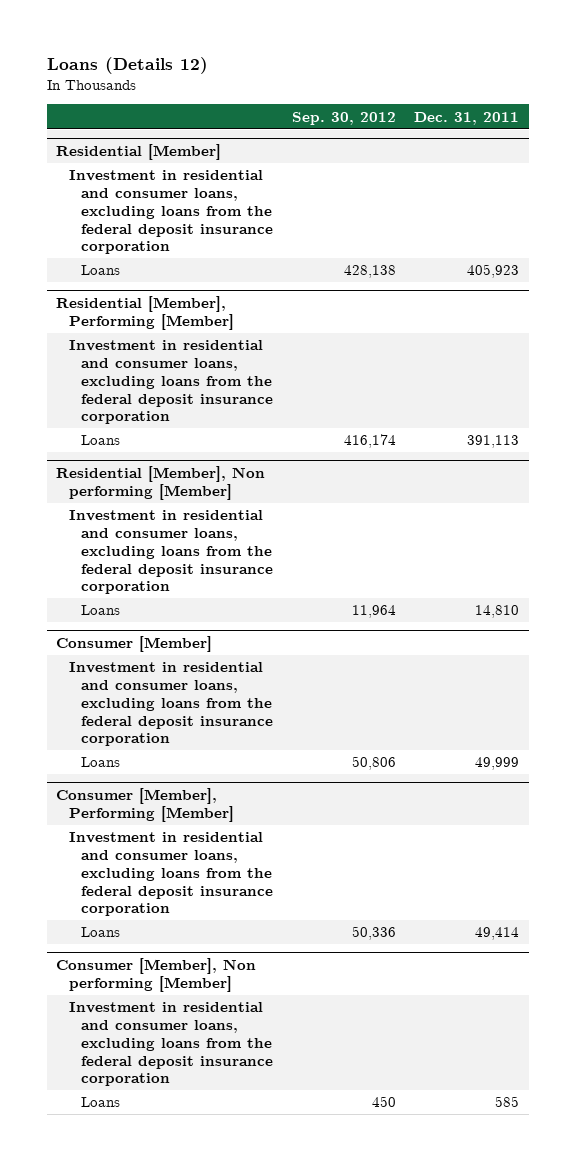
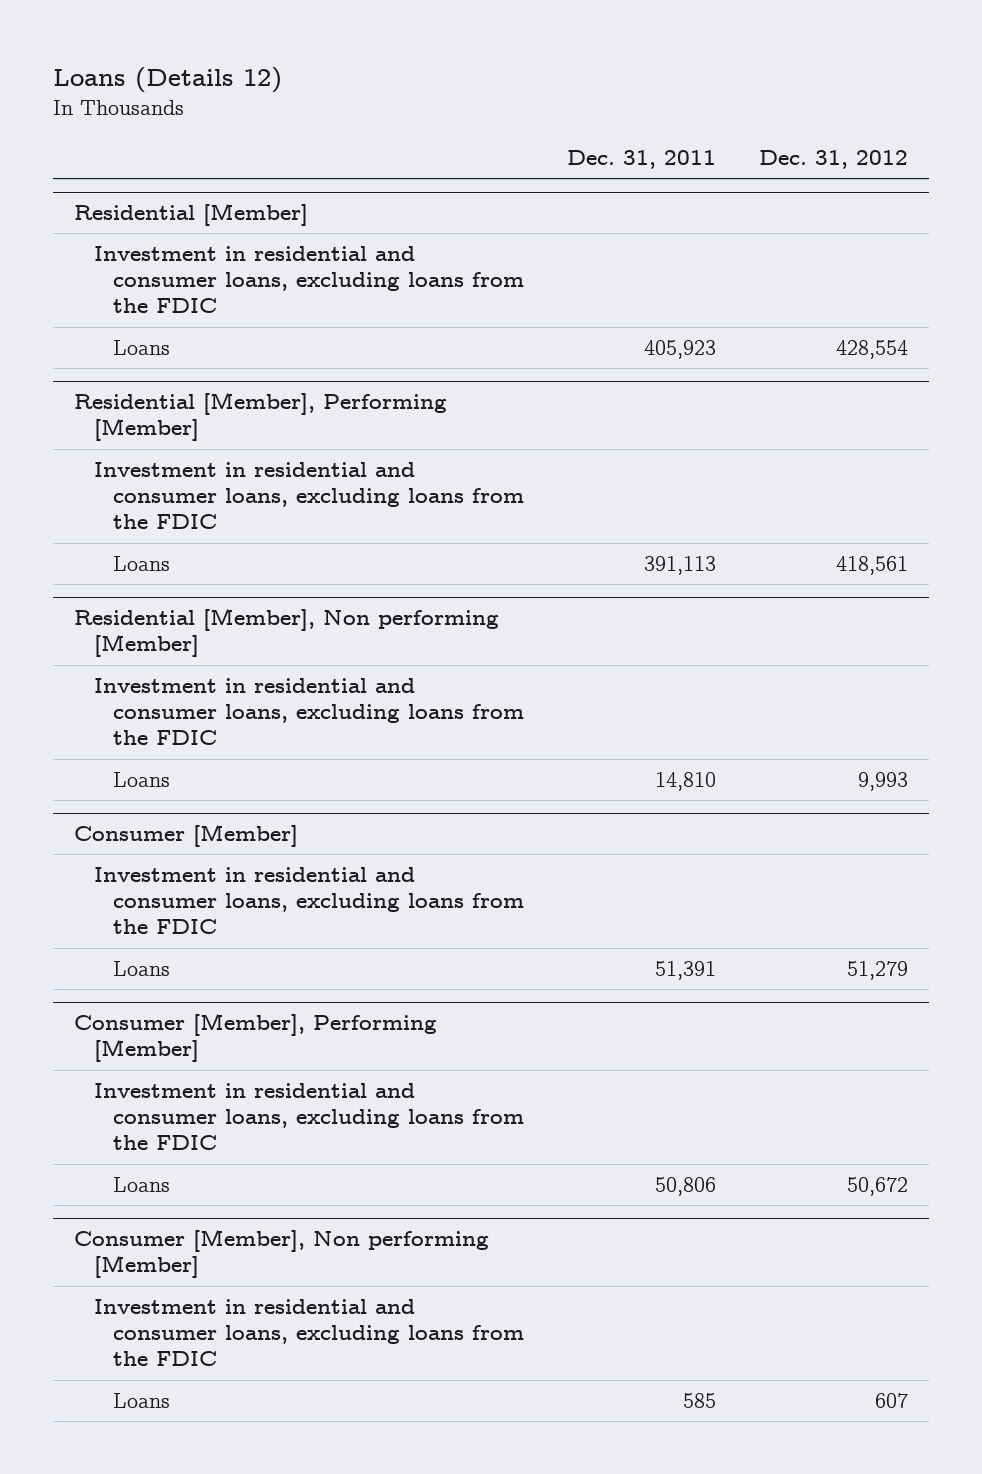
- | Sep. 30, 2012 | Dec. 31, 2011
+ | Dec. 31, 2011 | Dec. 31, 2012
@ Residential [Member]
- Investment in residential and consumer loans, excluding loans from the federal deposit insurance corporation
+ Investment in residential and consumer loans, excluding loans from the FDIC
@ Residential [Member], Performing [Member]
- Investment in residential and consumer loans, excluding loans from the federal deposit insurance corporation
+ Investment in residential and consumer loans, excluding loans from the FDIC
@ Residential [Member], Non performing [Member]
- Investment in residential and consumer loans, excluding loans from the federal deposit insurance corporation
+ Investment in residential and consumer loans, excluding loans from the FDIC
@ Consumer [Member]
- Investment in residential and consumer loans, excluding loans from the federal deposit insurance corporation
- Loans | 50,806 | 49,999
+ Investment in residential and consumer loans, excluding loans from the FDIC
+ Loans | 51,391 | 51,279
@ Consumer [Member], Performing [Member]
- Investment in residential and consumer loans, excluding loans from the federal deposit insurance corporation
- Loans | 50,336 | 49,414
+ Investment in residential and consumer loans, excluding loans from the FDIC
+ Loans | 50,806 | 50,672
@ Consumer [Member], Non performing [Member]
- Investment in residential and consumer loans, excluding loans from the federal deposit insurance corporation
+ Investment in residential and consumer loans, excluding loans from the FDIC

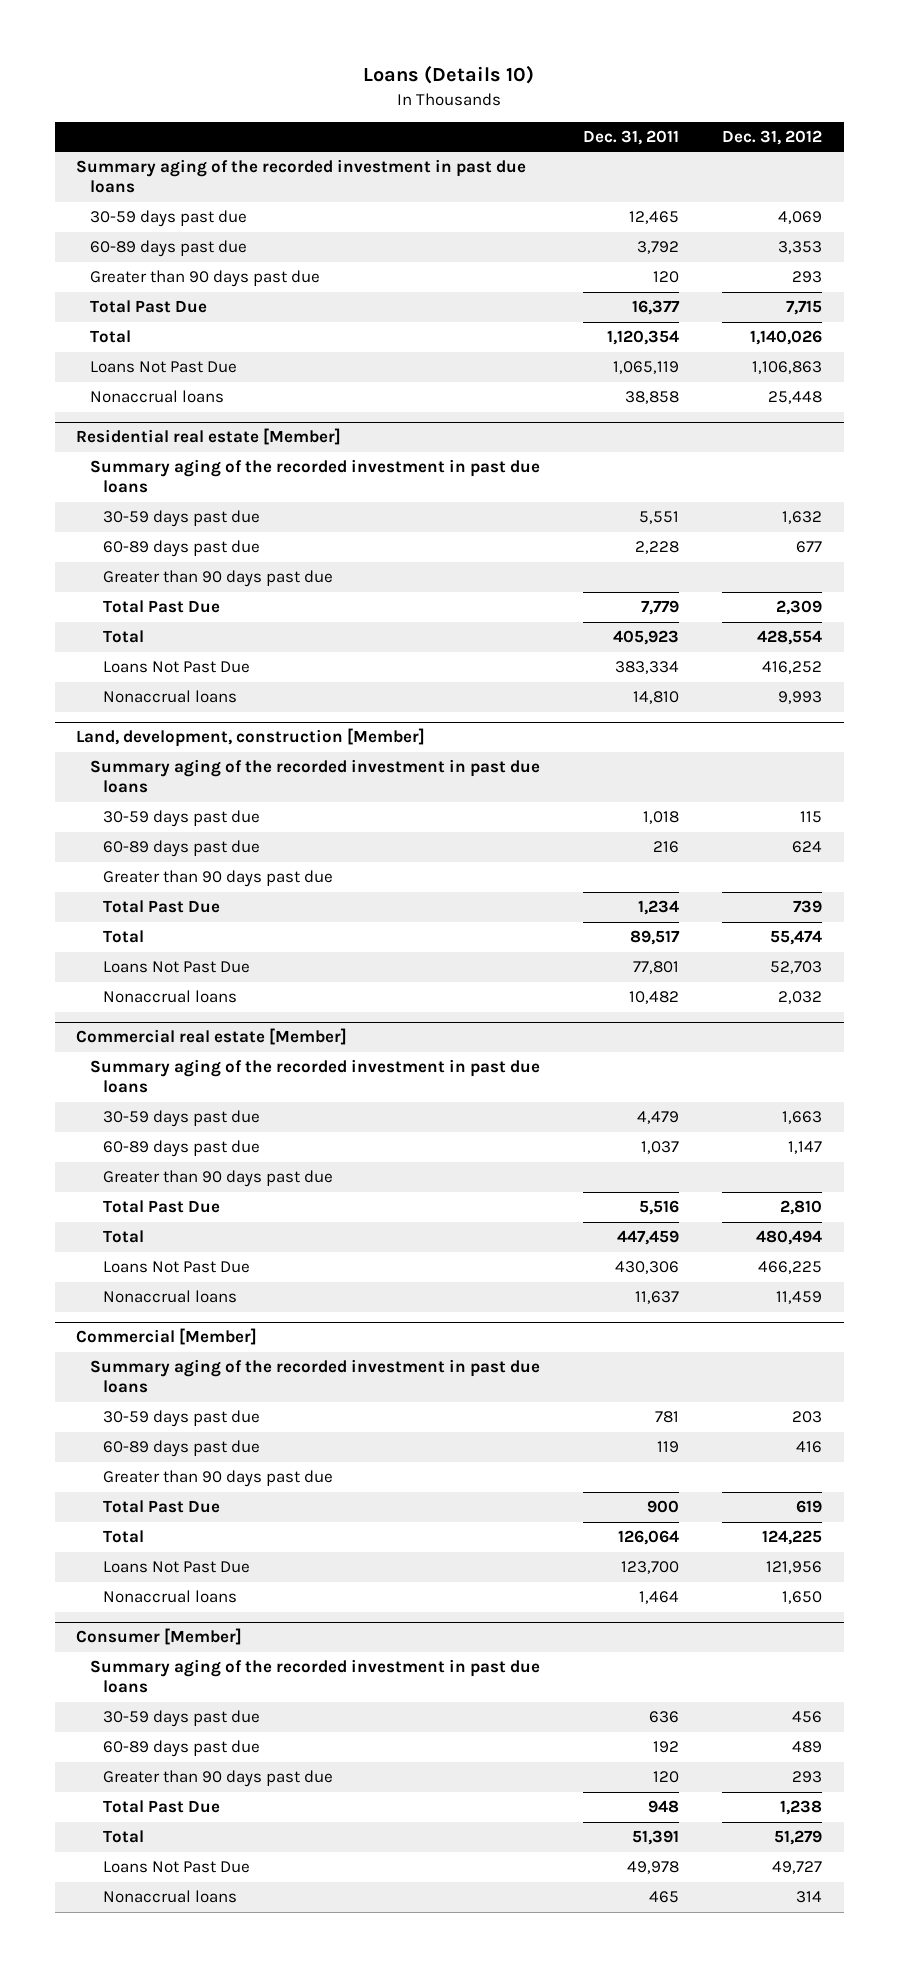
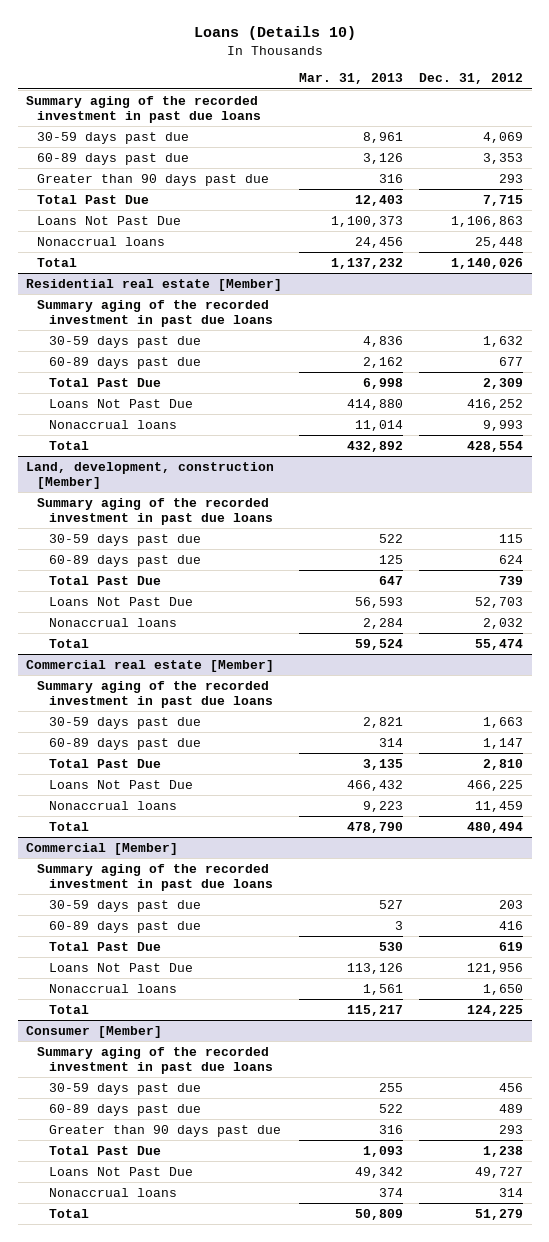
- | Dec. 31, 2011 | Dec. 31, 2012
+ | Mar. 31, 2013 | Dec. 31, 2012
moved down: Total | 1,137,232 | 1,140,026
@ Residential real estate [Member]
- Greater than 90 days past due
moved down: Total | 432,892 | 428,554
@ Land, development, construction [Member]
- Greater than 90 days past due
moved down: Total | 59,524 | 55,474
@ Commercial real estate [Member]
- Greater than 90 days past due
moved down: Total | 478,790 | 480,494
@ Commercial [Member]
- Greater than 90 days past due
moved down: Total | 115,217 | 124,225
@ Consumer [Member]
moved down: Total | 50,809 | 51,279

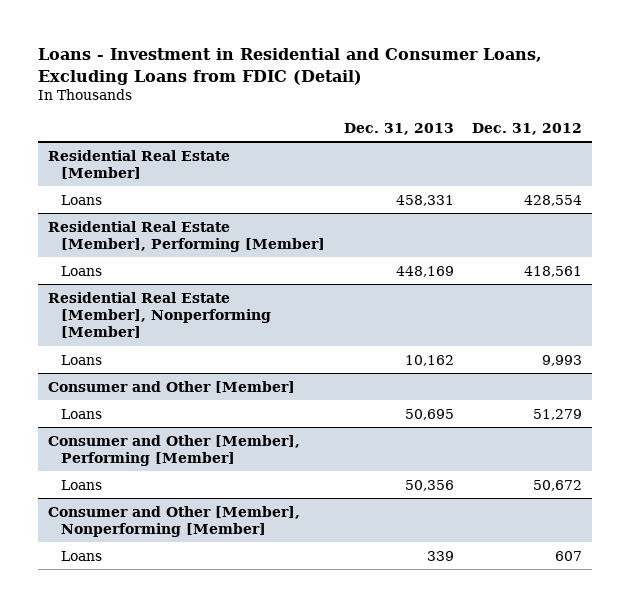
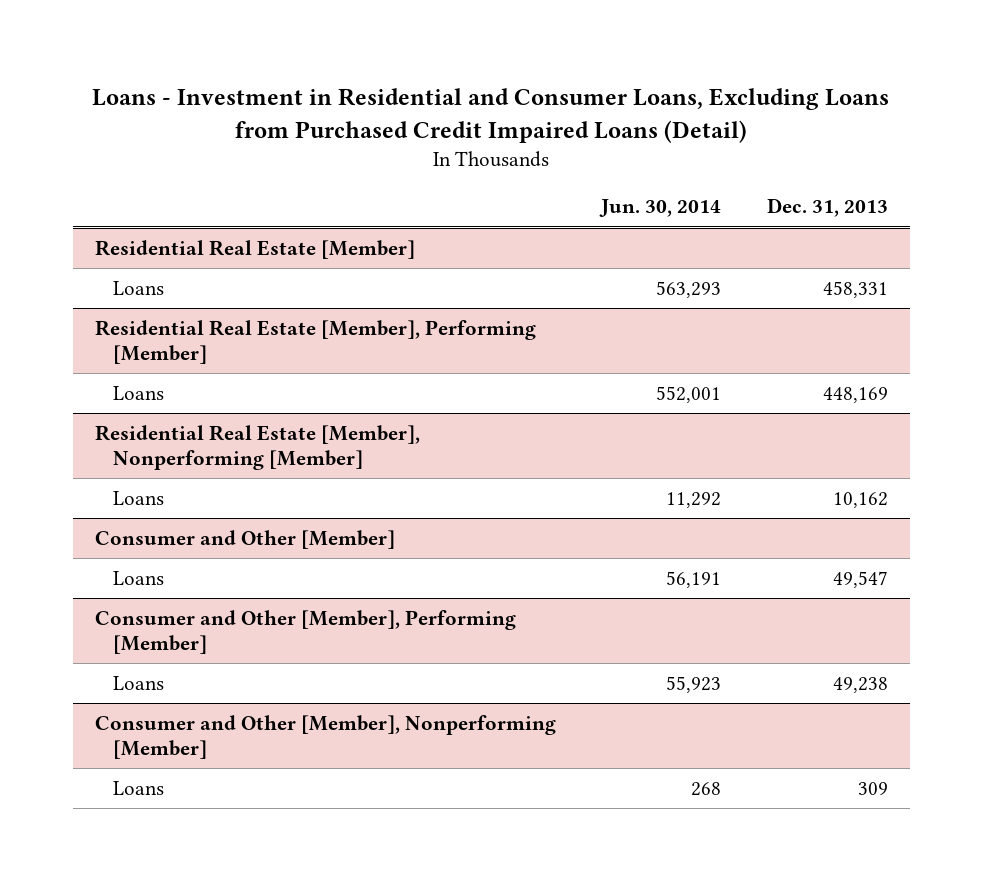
- Loans - Investment in Residential and Consumer Loans, Excluding Loans from FDIC (Detail)
+ Loans - Investment in Residential and Consumer Loans, Excluding Loans from Purchased Credit Impaired Loans (Detail)
- | Dec. 31, 2013 | Dec. 31, 2012
+ | Jun. 30, 2014 | Dec. 31, 2013
@ Consumer and Other [Member]
- Loans | 50,695 | 51,279
+ Loans | 56,191 | 49,547
@ Consumer and Other [Member], Performing [Member]
- Loans | 50,356 | 50,672
+ Loans | 55,923 | 49,238
@ Consumer and Other [Member], Nonperforming [Member]
- Loans | 339 | 607
+ Loans | 268 | 309

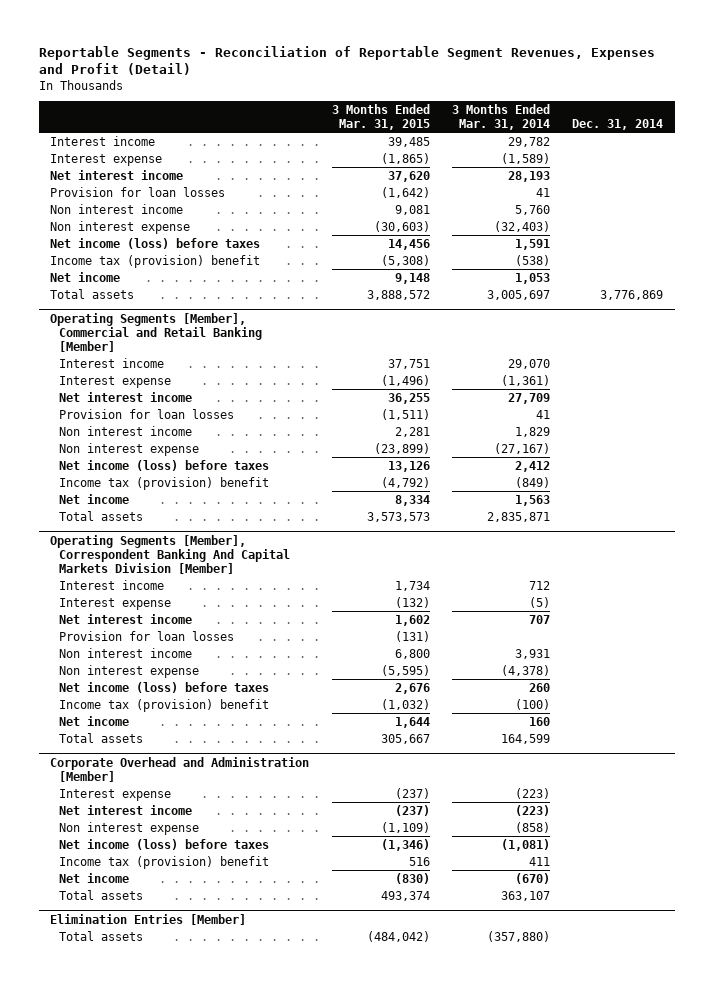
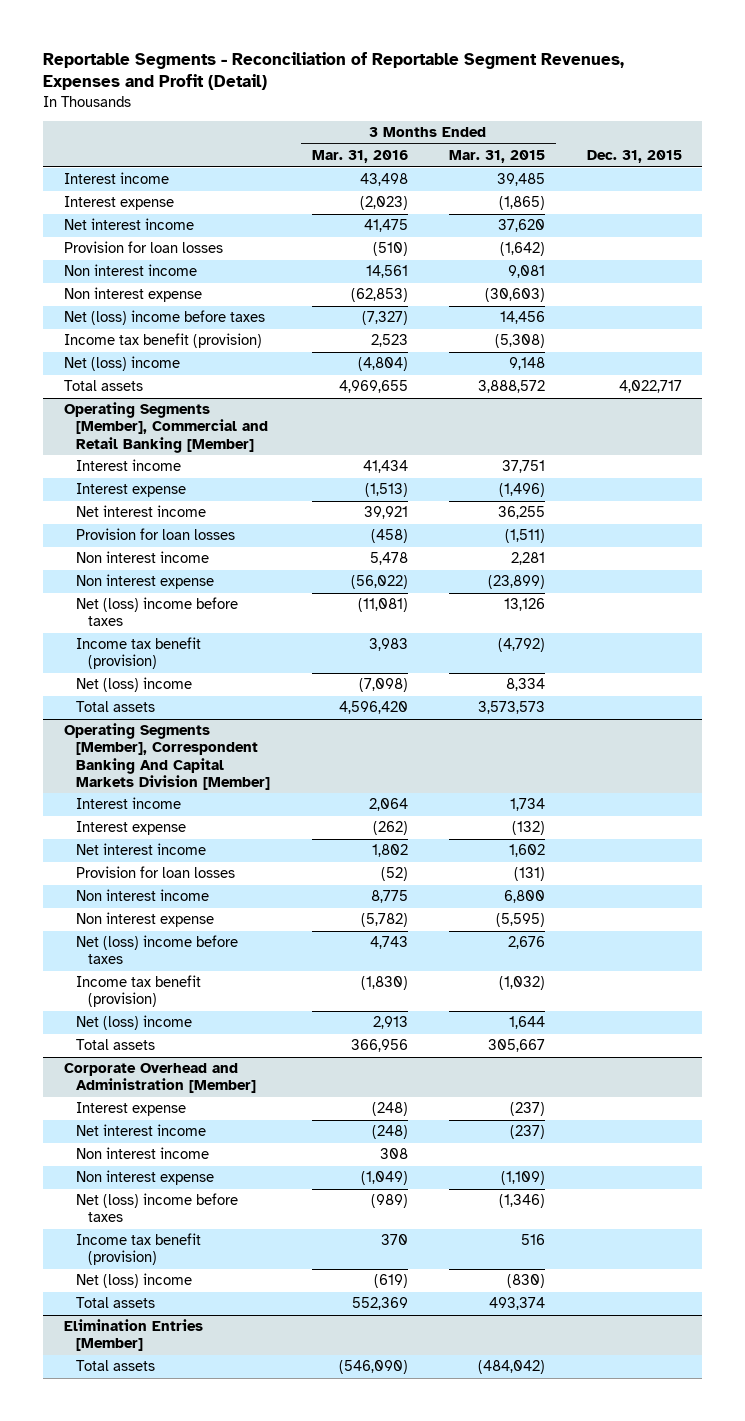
- | 3 Months Ended Mar. 31, 2015 | 3 Months Ended Mar. 31, 2014 | Dec. 31, 2014
+ | 3 Months Ended Mar. 31, 2016 | 3 Months Ended Mar. 31, 2015 | Dec. 31, 2015
- Net income (loss) before taxes | 14,456 | 1,591 |
- Income tax (provision) benefit | (5,308) | (538) |
- Net income | 9,148 | 1,053 |
+ Net (loss) income before taxes | (7,327) | 14,456 |
+ Income tax benefit (provision) | 2,523 | (5,308) |
+ Net (loss) income | (4,804) | 9,148 |
@ Operating Segments [Member], Commercial and Retail Banking [Member]
- Net income (loss) before taxes | 13,126 | 2,412 |
- Income tax (provision) benefit | (4,792) | (849) |
- Net income | 8,334 | 1,563 |
+ Net (loss) income before taxes | (11,081) | 13,126 |
+ Income tax benefit (provision) | 3,983 | (4,792) |
+ Net (loss) income | (7,098) | 8,334 |
@ Operating Segments [Member], Correspondent Banking And Capital Markets Division [Member]
- Net income (loss) before taxes | 2,676 | 260 |
- Income tax (provision) benefit | (1,032) | (100) |
- Net income | 1,644 | 160 |
+ Net (loss) income before taxes | 4,743 | 2,676 |
+ Income tax benefit (provision) | (1,830) | (1,032) |
+ Net (loss) income | 2,913 | 1,644 |
@ Corporate Overhead and Administration [Member]
+ Non interest income | 308 | |
- Net income (loss) before taxes | (1,346) | (1,081) |
- Income tax (provision) benefit | 516 | 411 |
- Net income | (830) | (670) |
+ Net (loss) income before taxes | (989) | (1,346) |
+ Income tax benefit (provision) | 370 | 516 |
+ Net (loss) income | (619) | (830) |

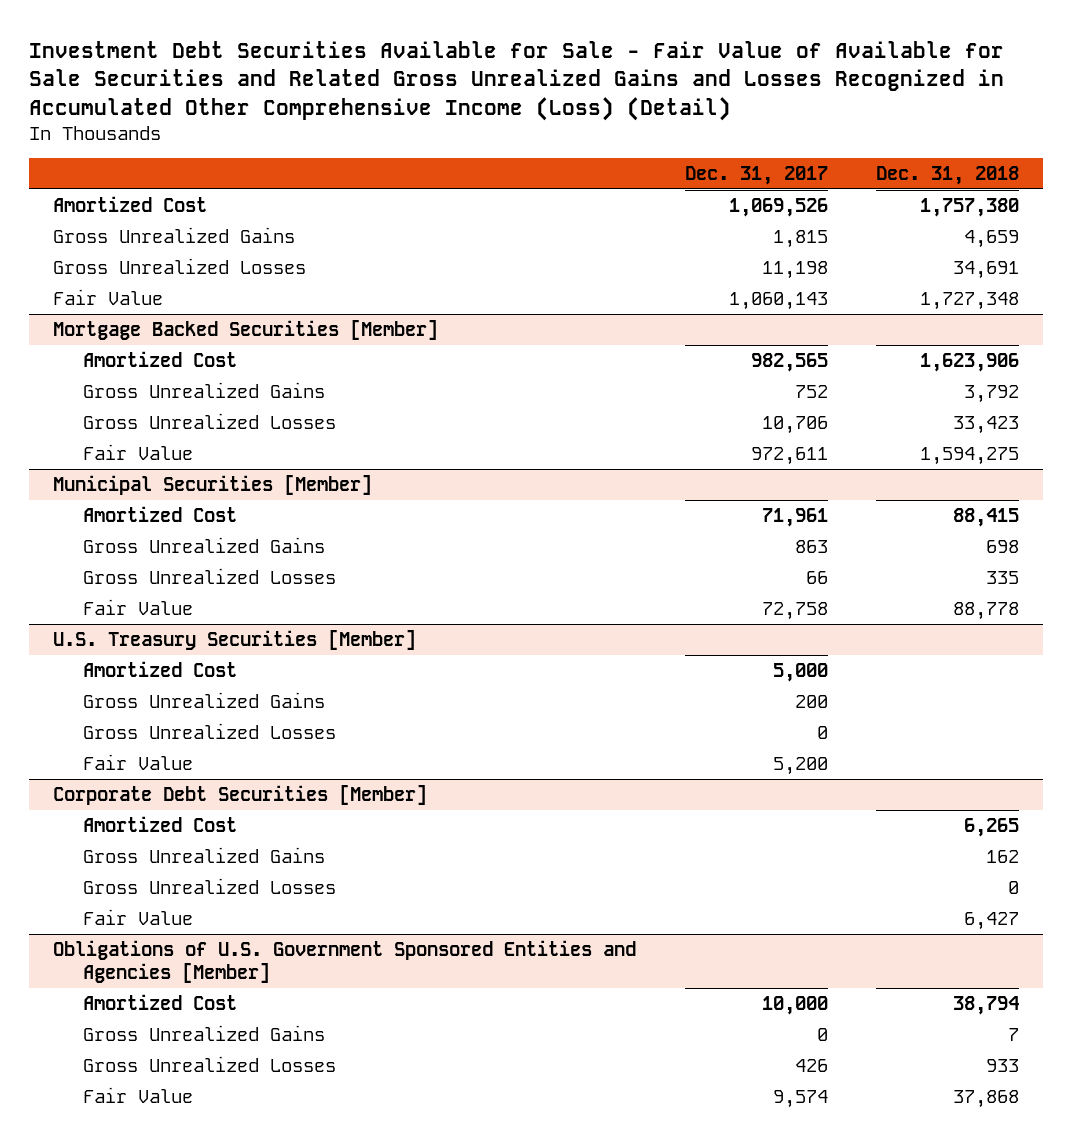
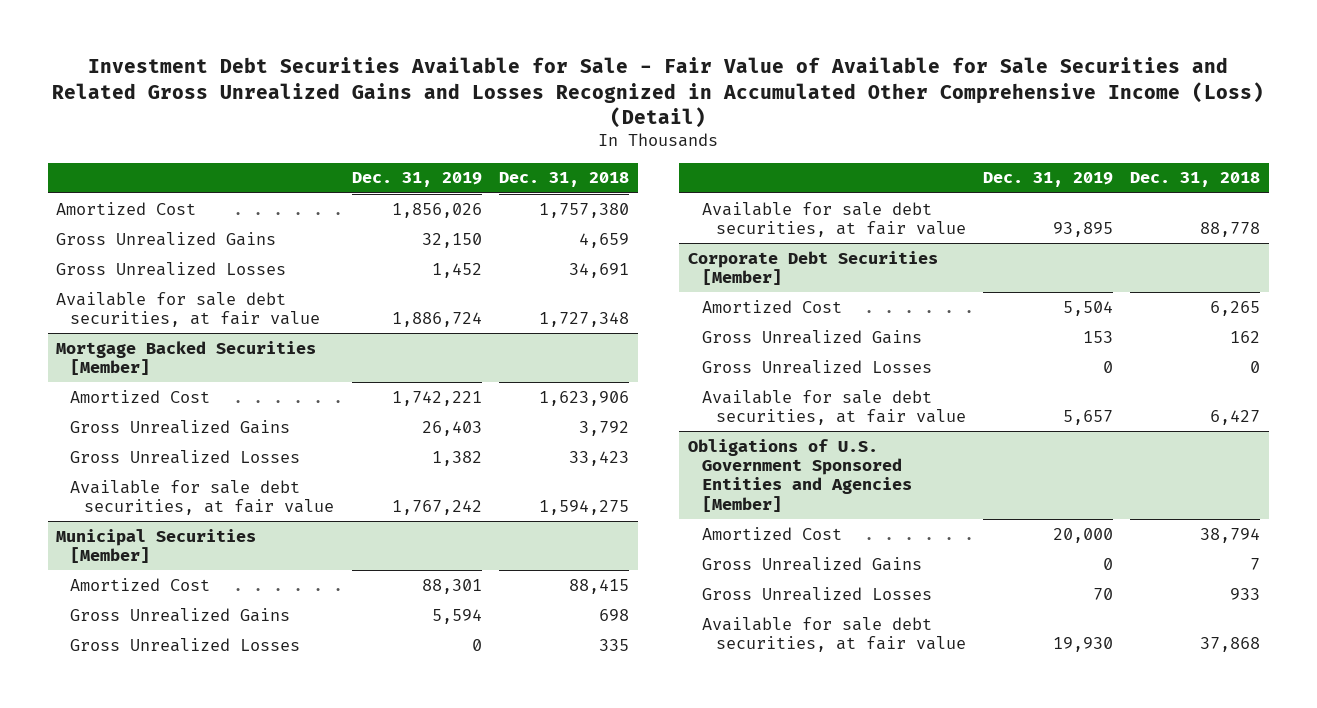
- | Dec. 31, 2017 | Dec. 31, 2018
+ | Dec. 31, 2019 | Dec. 31, 2018
- Fair Value | 1,060,143 | 1,727,348
+ Available for sale debt securities, at fair value | 1,886,724 | 1,727,348
@ Mortgage Backed Securities [Member]
- Fair Value | 972,611 | 1,594,275
+ Available for sale debt securities, at fair value | 1,767,242 | 1,594,275
@ Municipal Securities [Member]
- Fair Value | 72,758 | 88,778
- U.S. Treasury Securities [Member]
- Amortized Cost | 5,000 |
- Gross Unrealized Gains | 200 |
- Gross Unrealized Losses | 0 |
- Fair Value | 5,200 |
@ Municipal Securities [Member]
+ Available for sale debt securities, at fair value | 93,895 | 88,778
@ Corporate Debt Securities [Member]
- Fair Value | | 6,427
+ Available for sale debt securities, at fair value | 5,657 | 6,427
@ Obligations of U.S. Government Sponsored Entities and Agencies [Member]
- Fair Value | 9,574 | 37,868
+ Available for sale debt securities, at fair value | 19,930 | 37,868

